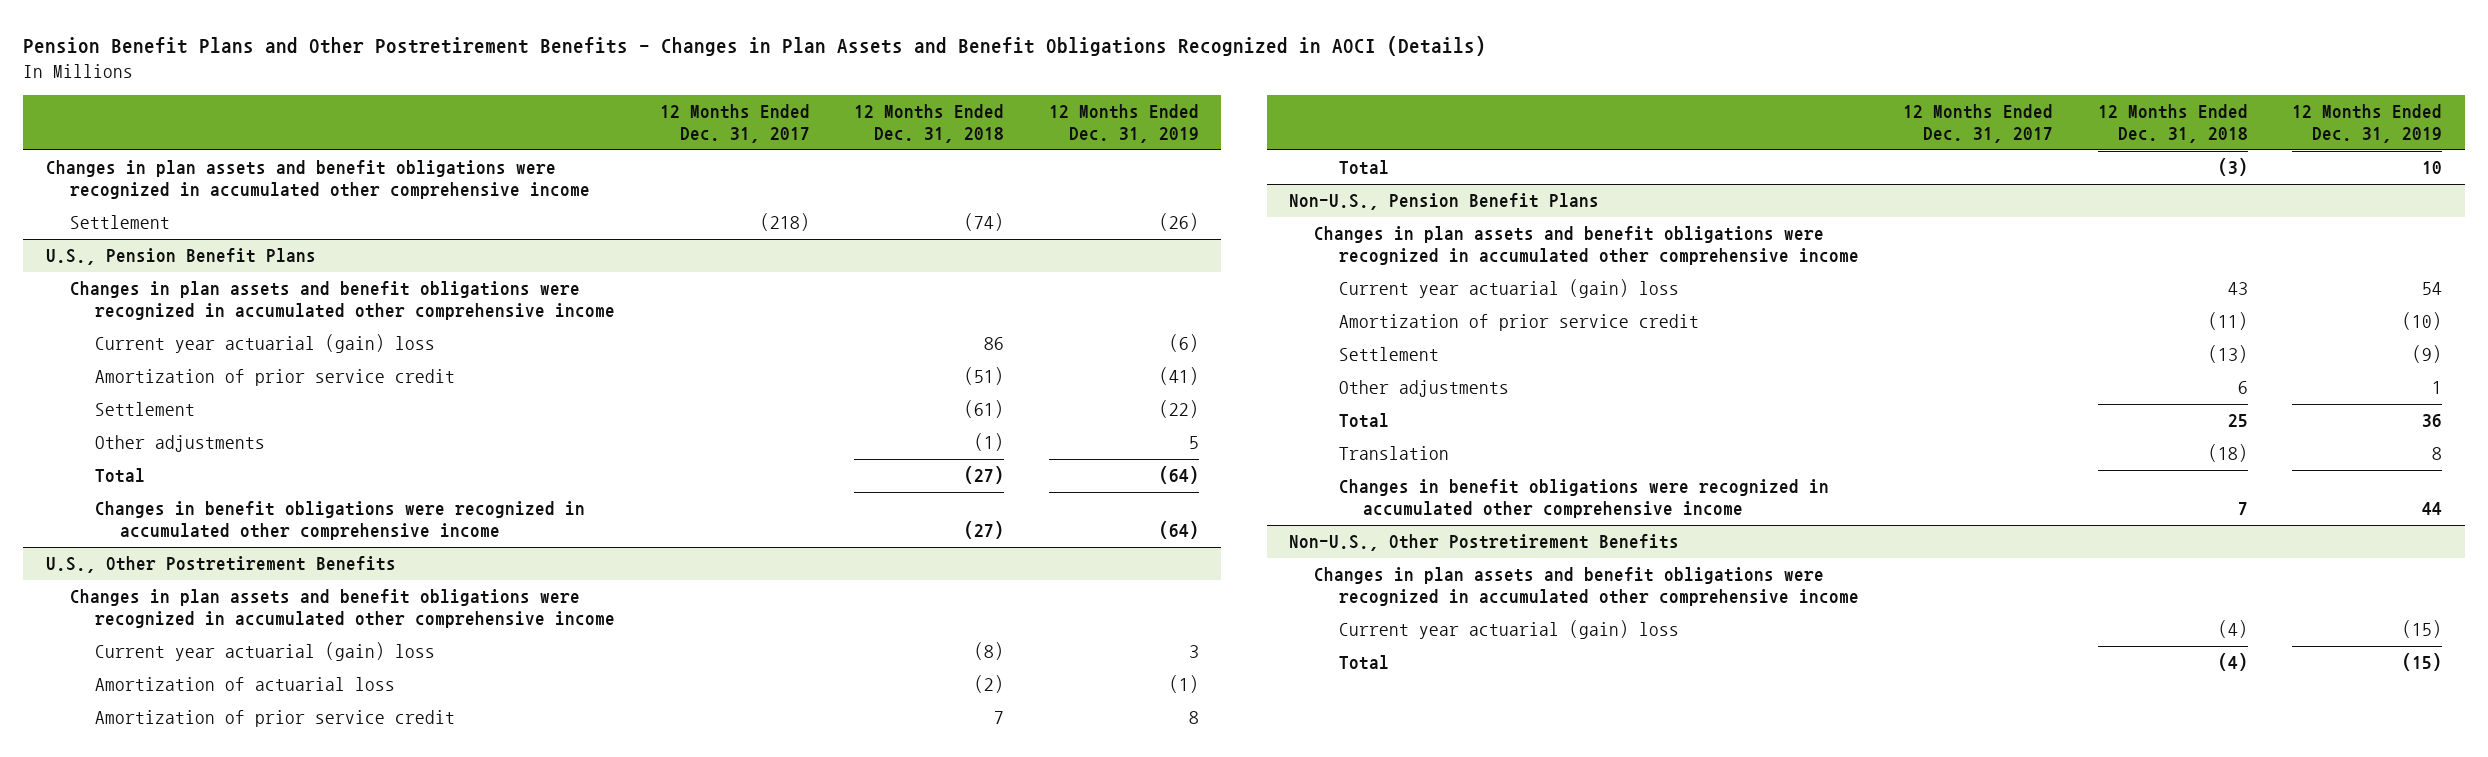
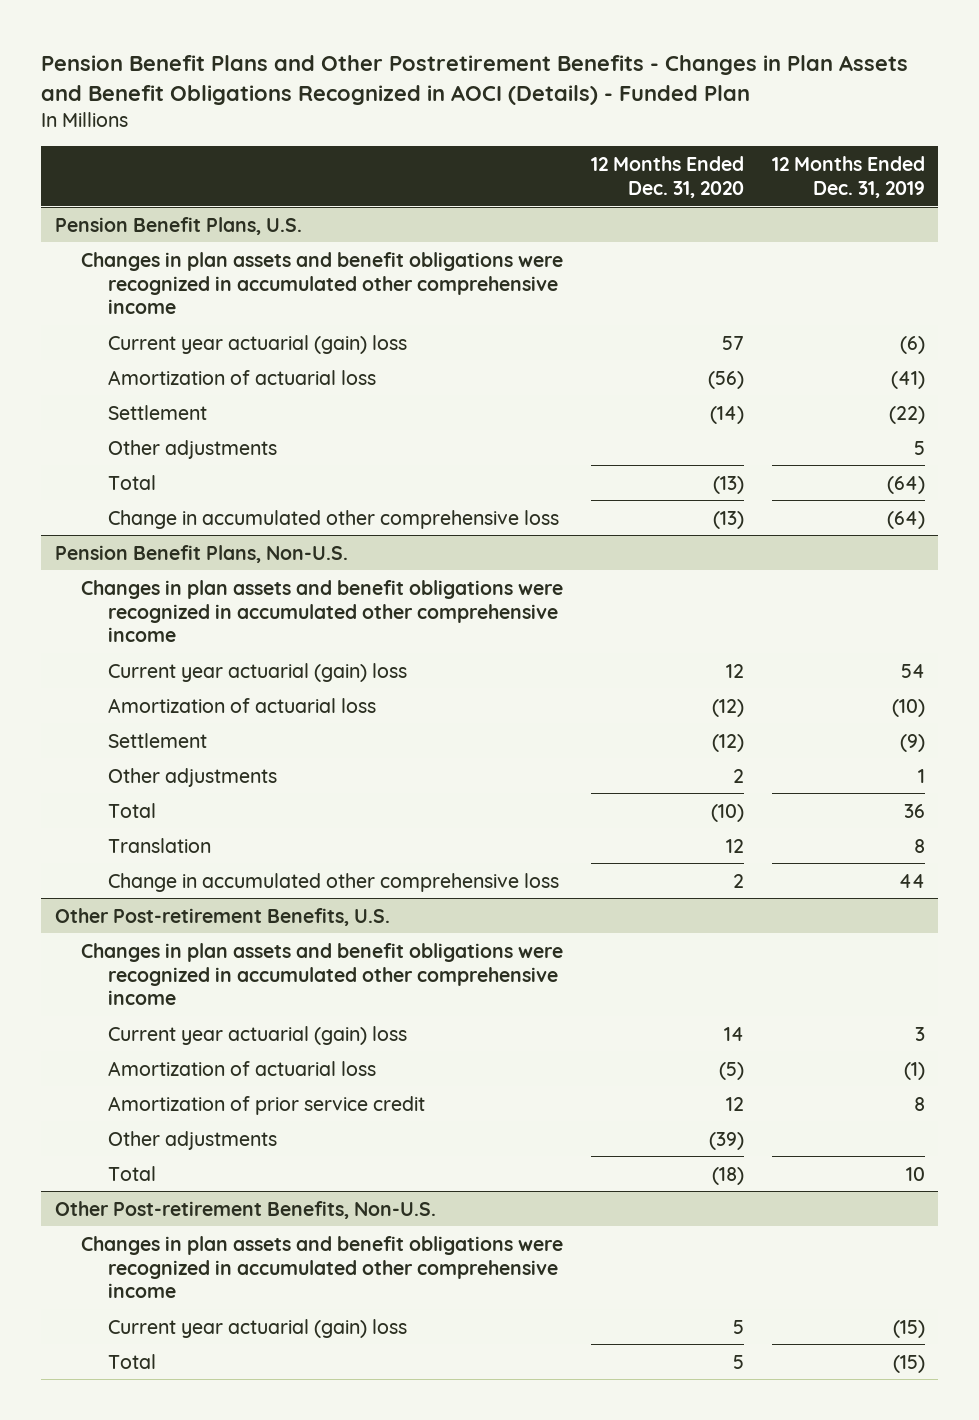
- Pension Benefit Plans and Other Postretirement Benefits - Changes in Plan Assets and Benefit Obligations Recognized in AOCI (Details)
+ Pension Benefit Plans and Other Postretirement Benefits - Changes in Plan Assets and Benefit Obligations Recognized in AOCI (Details) - Funded Plan
- | 12 Months Ended Dec. 31, 2017 | 12 Months Ended Dec. 31, 2018 | 12 Months Ended Dec. 31, 2019
+ | 12 Months Ended Dec. 31, 2020 | 12 Months Ended Dec. 31, 2019
- Changes in plan assets and benefit obligations were recognized in accumulated other comprehensive income
- Settlement | (218) | (74) | (26)
- U.S., Pension Benefit Plans
+ Pension Benefit Plans, U.S.
- Amortization of prior service credit | | (51) | (41)
+ Amortization of actuarial loss | (56) | (41)
- Changes in benefit obligations were recognized in accumulated other comprehensive income | | (27) | (64)
- U.S., Other Postretirement Benefits
- Changes in plan assets and benefit obligations were recognized in accumulated other comprehensive income
- Current year actuarial (gain) loss | | (8) | 3
- Amortization of actuarial loss | | (2) | (1)
- Amortization of prior service credit | | 7 | 8
- Total | | (3) | 10
- Non-U.S., Pension Benefit Plans
+ Change in accumulated other comprehensive loss | (13) | (64)
+ Pension Benefit Plans, Non-U.S.
- Amortization of prior service credit | | (11) | (10)
+ Amortization of actuarial loss | (12) | (10)
- Changes in benefit obligations were recognized in accumulated other comprehensive income | | 7 | 44
- Non-U.S., Other Postretirement Benefits
+ Change in accumulated other comprehensive loss | 2 | 44
+ Other Post-retirement Benefits, U.S.
+ Current year actuarial (gain) loss | 14 | 3
+ Amortization of actuarial loss | (5) | (1)
+ Amortization of prior service credit | 12 | 8
+ Other adjustments | (39) |
+ Total | (18) | 10
+ Other Post-retirement Benefits, Non-U.S.
+ Changes in plan assets and benefit obligations were recognized in accumulated other comprehensive income

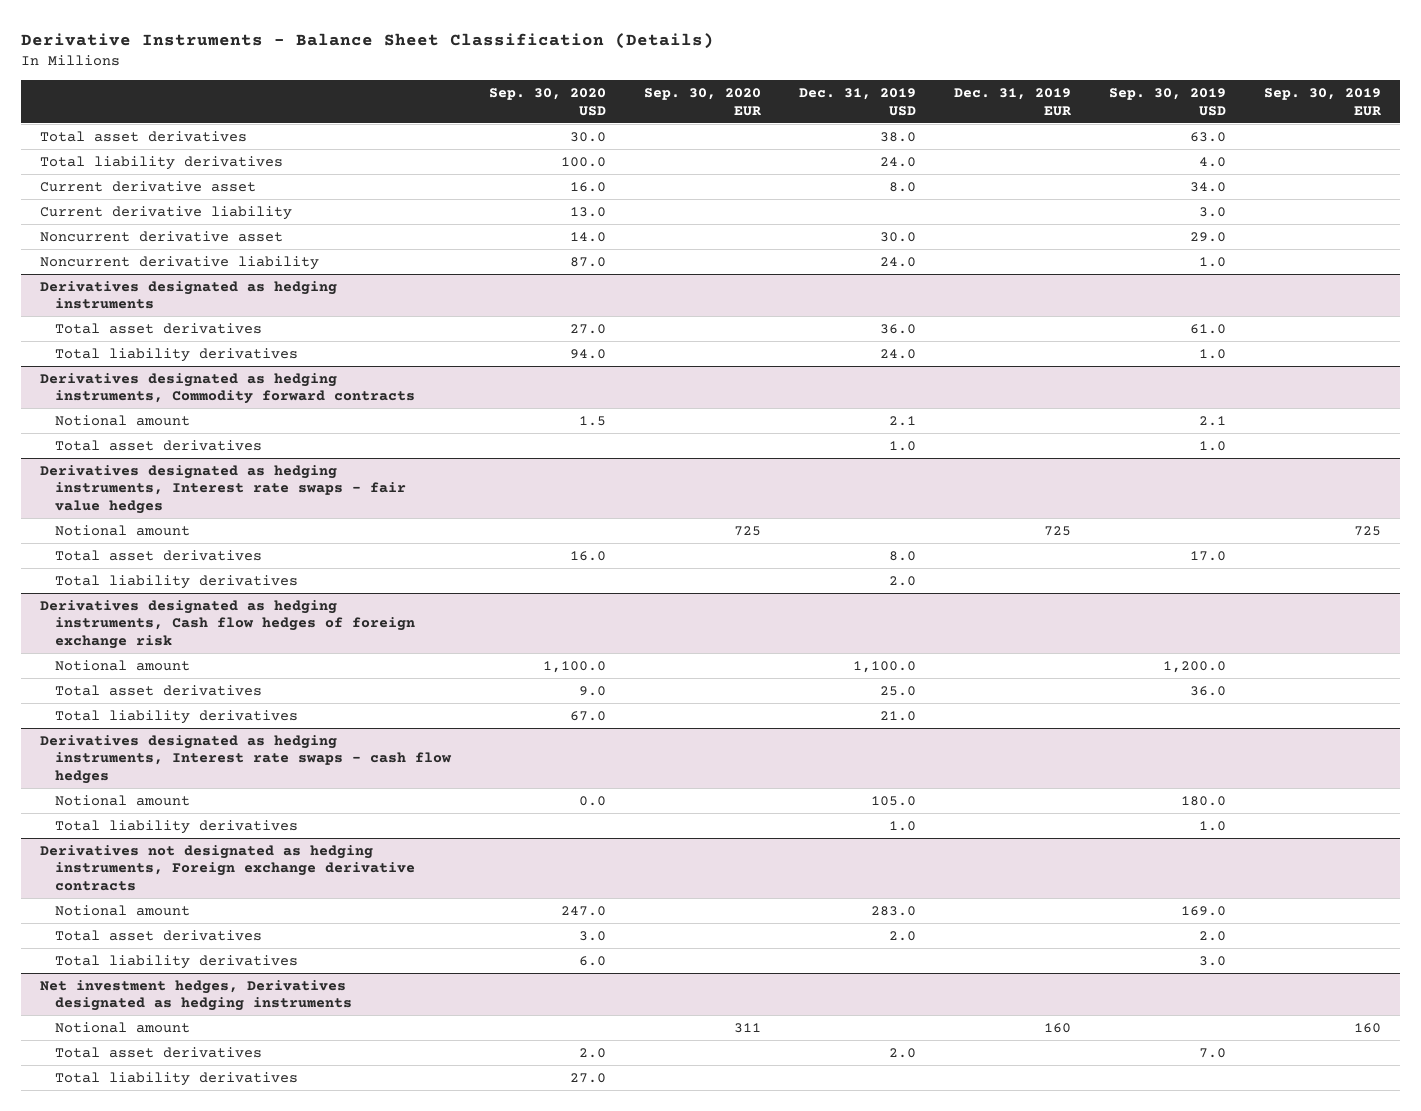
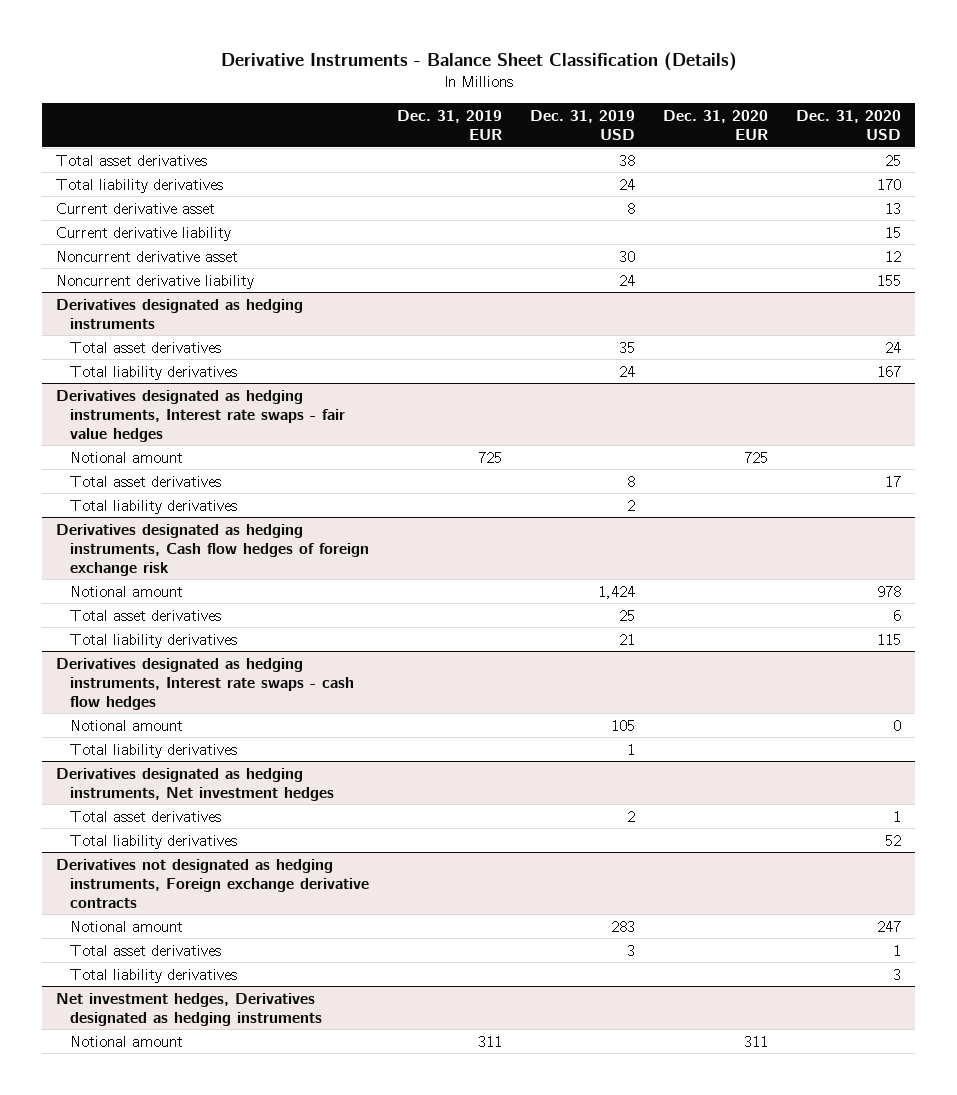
- | Sep. 30, 2020 USD | Sep. 30, 2020 EUR | Dec. 31, 2019 USD | Dec. 31, 2019 EUR | Sep. 30, 2019 USD | Sep. 30, 2019 EUR
+ | Dec. 31, 2019 EUR | Dec. 31, 2019 USD | Dec. 31, 2020 EUR | Dec. 31, 2020 USD
- Total asset derivatives | 30.0 | | 38.0 | | 63.0 |
- Total liability derivatives | 100.0 | | 24.0 | | 4.0 |
- Current derivative asset | 16.0 | | 8.0 | | 34.0 |
+ Total asset derivatives | | 38 | | 25
+ Total liability derivatives | | 24 | | 170
+ Current derivative asset | | 8 | | 13
- Noncurrent derivative asset | 14.0 | | 30.0 | | 29.0 |
- Noncurrent derivative liability | 87.0 | | 24.0 | | 1.0 |
+ Noncurrent derivative asset | | 30 | | 12
+ Noncurrent derivative liability | | 24 | | 155
@ Derivatives designated as hedging instruments
- Total asset derivatives | 27.0 | | 36.0 | | 61.0 |
- Total liability derivatives | 94.0 | | 24.0 | | 1.0 |
- Derivatives designated as hedging instruments, Commodity forward contracts
- Notional amount | 1.5 | | 2.1 | | 2.1 |
- Total asset derivatives | | | 1.0 | | 1.0 |
@ Derivatives designated as hedging instruments
+ Total asset derivatives | | 35 | | 24
+ Total liability derivatives | | 24 | | 167
@ Derivatives designated as hedging instruments, Interest rate swaps - fair value hedges
- Total asset derivatives | 16.0 | | 8.0 | | 17.0 |
- Total liability derivatives | | | 2.0 | | |
+ Total asset derivatives | | 8 | | 17
+ Total liability derivatives | | 2 | |
@ Derivatives designated as hedging instruments, Cash flow hedges of foreign exchange risk
- Notional amount | 1,100.0 | | 1,100.0 | | 1,200.0 |
- Total asset derivatives | 9.0 | | 25.0 | | 36.0 |
- Total liability derivatives | 67.0 | | 21.0 | | |
+ Notional amount | | 1,424 | | 978
+ Total asset derivatives | | 25 | | 6
+ Total liability derivatives | | 21 | | 115
@ Derivatives designated as hedging instruments, Interest rate swaps - cash flow hedges
- Notional amount | 0.0 | | 105.0 | | 180.0 |
- Total liability derivatives | | | 1.0 | | 1.0 |
+ Notional amount | | 105 | | 0
+ Total liability derivatives | | 1 | |
+ Derivatives designated as hedging instruments, Net investment hedges
+ Total asset derivatives | | 2 | | 1
+ Total liability derivatives | | | | 52
@ Derivatives not designated as hedging instruments, Foreign exchange derivative contracts
- Notional amount | 247.0 | | 283.0 | | 169.0 |
- Total asset derivatives | 3.0 | | 2.0 | | 2.0 |
+ Notional amount | | 283 | | 247
+ Total asset derivatives | | 3 | | 1
@ Net investment hedges, Derivatives designated as hedging instruments
- Notional amount | | 311 | | 160 | | 160
- Total asset derivatives | 2.0 | | 2.0 | | 7.0 |
- Total liability derivatives | 27.0 | | | | |
+ Notional amount | 311 | | 311 |

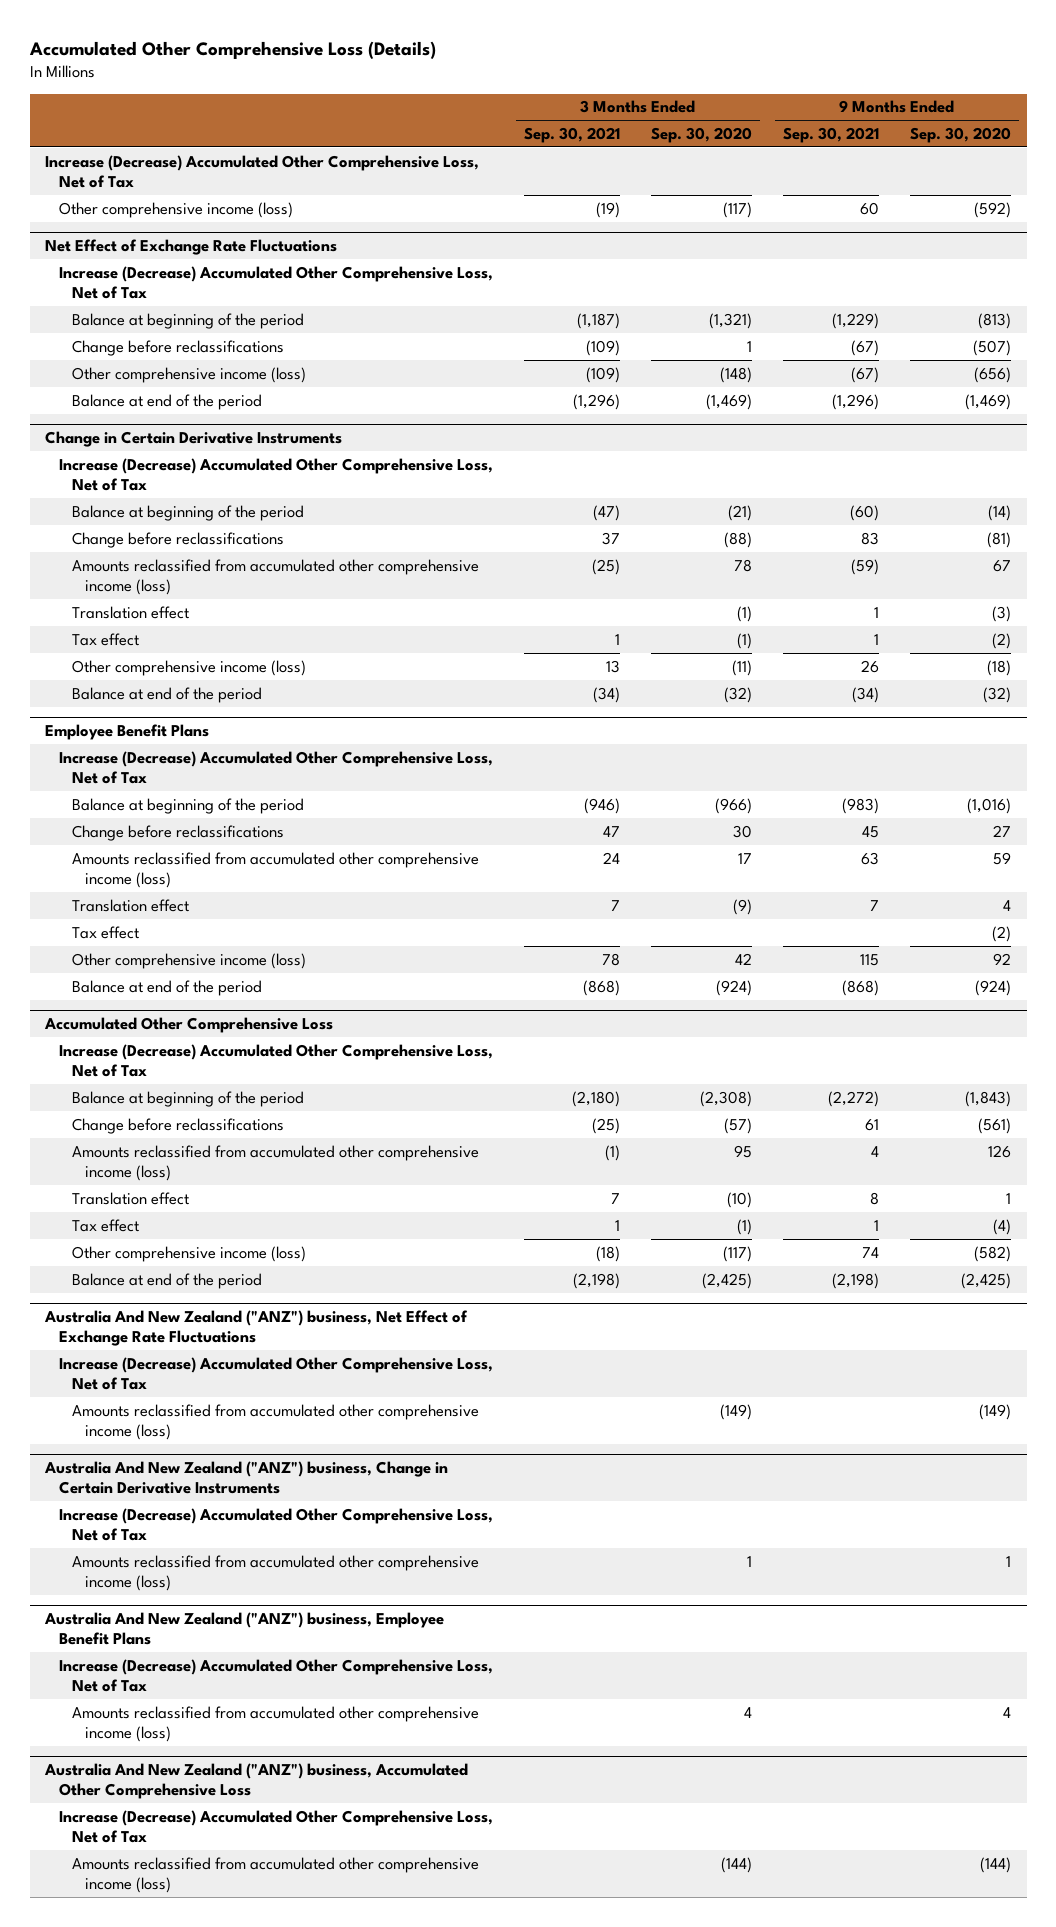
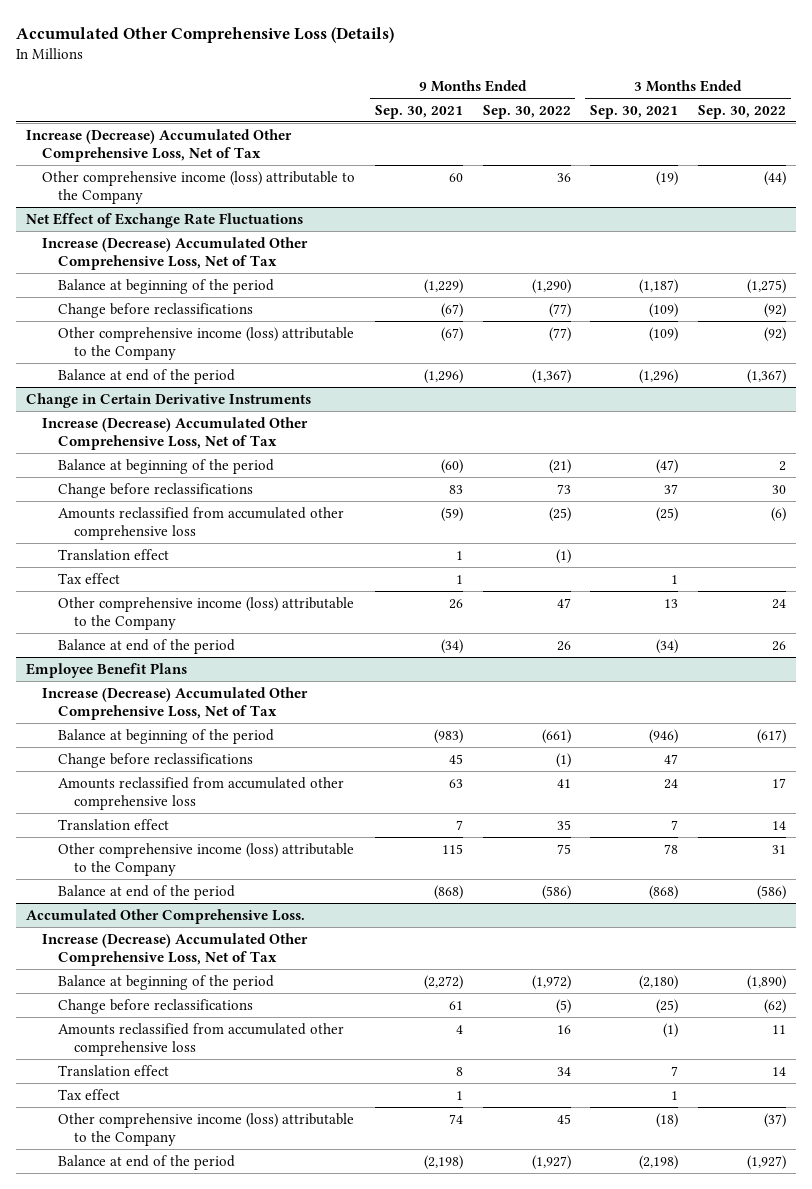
- | 3 Months Ended Sep. 30, 2021 | 3 Months Ended Sep. 30, 2020 | 9 Months Ended Sep. 30, 2021 | 9 Months Ended Sep. 30, 2020
+ | 9 Months Ended Sep. 30, 2021 | 9 Months Ended Sep. 30, 2022 | 3 Months Ended Sep. 30, 2021 | 3 Months Ended Sep. 30, 2022
- Other comprehensive income (loss) | (19) | (117) | 60 | (592)
+ Other comprehensive income (loss) attributable to the Company | 60 | 36 | (19) | (44)
@ Net Effect of Exchange Rate Fluctuations
- Other comprehensive income (loss) | (109) | (148) | (67) | (656)
+ Other comprehensive income (loss) attributable to the Company | (67) | (77) | (109) | (92)
@ Change in Certain Derivative Instruments
- Amounts reclassified from accumulated other comprehensive income (loss) | (25) | 78 | (59) | 67
+ Amounts reclassified from accumulated other comprehensive loss | (59) | (25) | (25) | (6)
- Other comprehensive income (loss) | 13 | (11) | 26 | (18)
+ Other comprehensive income (loss) attributable to the Company | 26 | 47 | 13 | 24
@ Employee Benefit Plans
- Amounts reclassified from accumulated other comprehensive income (loss) | 24 | 17 | 63 | 59
+ Amounts reclassified from accumulated other comprehensive loss | 63 | 41 | 24 | 17
- Tax effect | | | | (2)
- Other comprehensive income (loss) | 78 | 42 | 115 | 92
+ Other comprehensive income (loss) attributable to the Company | 115 | 75 | 78 | 31
- Accumulated Other Comprehensive Loss
+ Accumulated Other Comprehensive Loss.
- Amounts reclassified from accumulated other comprehensive income (loss) | (1) | 95 | 4 | 126
+ Amounts reclassified from accumulated other comprehensive loss | 4 | 16 | (1) | 11
- Other comprehensive income (loss) | (18) | (117) | 74 | (582)
+ Other comprehensive income (loss) attributable to the Company | 74 | 45 | (18) | (37)
- Australia And New Zealand ("ANZ") business, Net Effect of Exchange Rate Fluctuations
- Increase (Decrease) Accumulated Other Comprehensive Loss, Net of Tax
- Amounts reclassified from accumulated other comprehensive income (loss) | | (149) | | (149)
- Australia And New Zealand ("ANZ") business, Change in Certain Derivative Instruments
- Increase (Decrease) Accumulated Other Comprehensive Loss, Net of Tax
- Amounts reclassified from accumulated other comprehensive income (loss) | | 1 | | 1
- Australia And New Zealand ("ANZ") business, Employee Benefit Plans
- Increase (Decrease) Accumulated Other Comprehensive Loss, Net of Tax
- Amounts reclassified from accumulated other comprehensive income (loss) | | 4 | | 4
- Australia And New Zealand ("ANZ") business, Accumulated Other Comprehensive Loss
- Increase (Decrease) Accumulated Other Comprehensive Loss, Net of Tax
- Amounts reclassified from accumulated other comprehensive income (loss) | | (144) | | (144)

